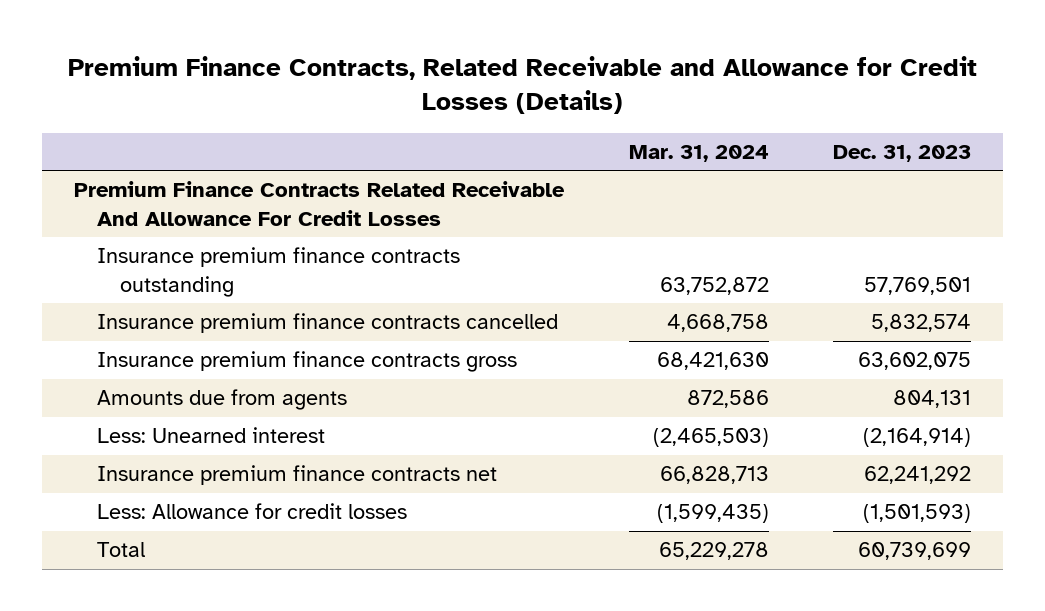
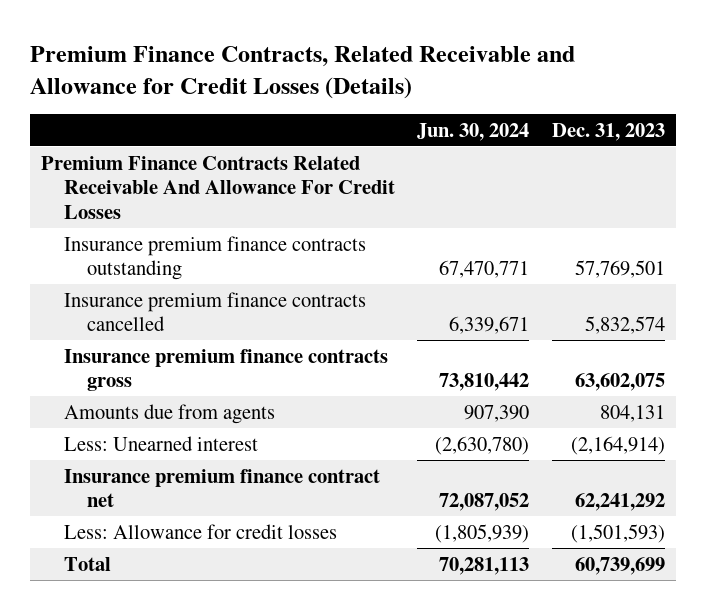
- | Mar. 31, 2024 | Dec. 31, 2023
+ | Jun. 30, 2024 | Dec. 31, 2023
- Insurance premium finance contracts net | 66,828,713 | 62,241,292
+ Insurance premium finance contract net | 72,087,052 | 62,241,292

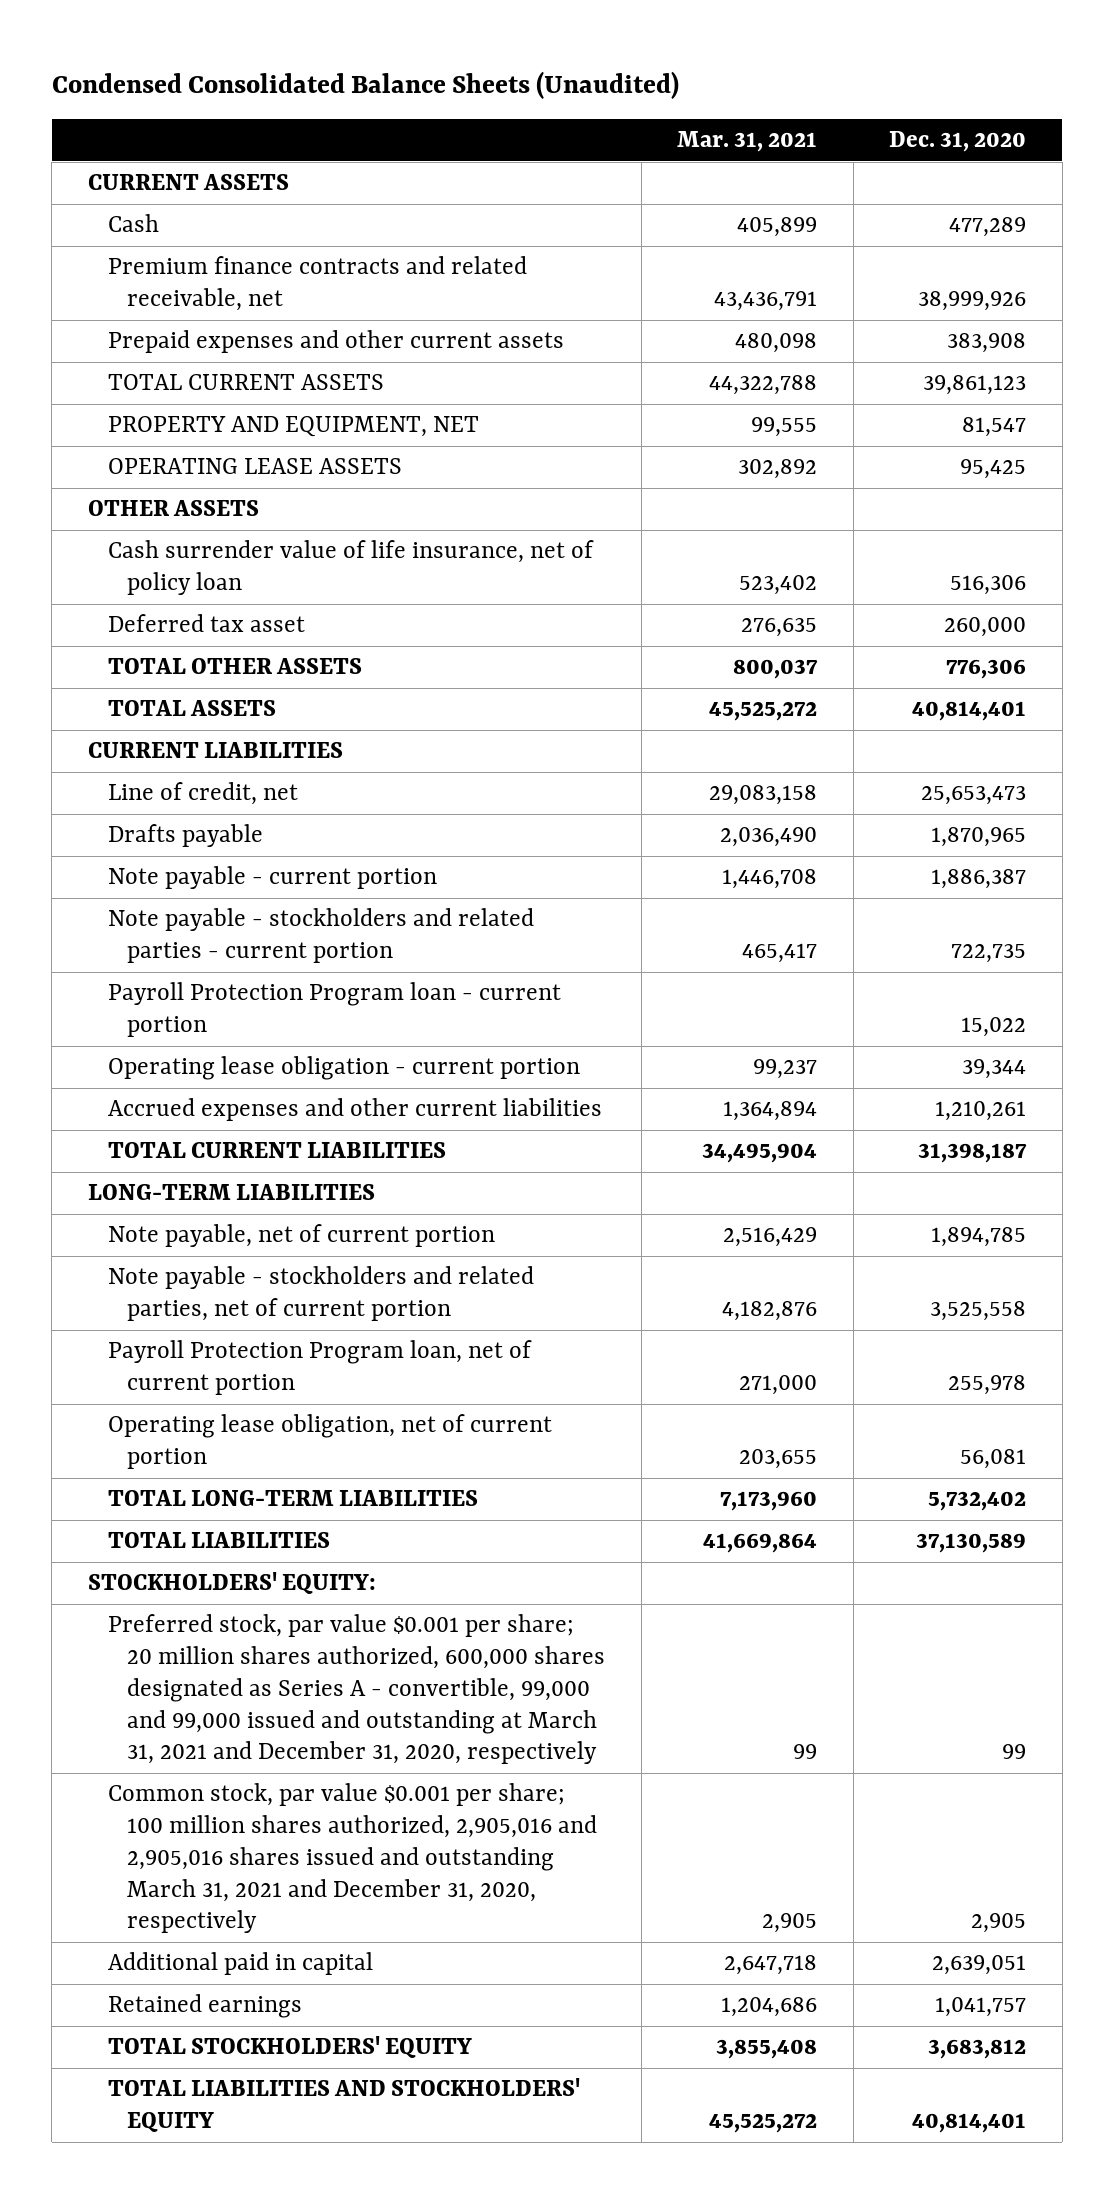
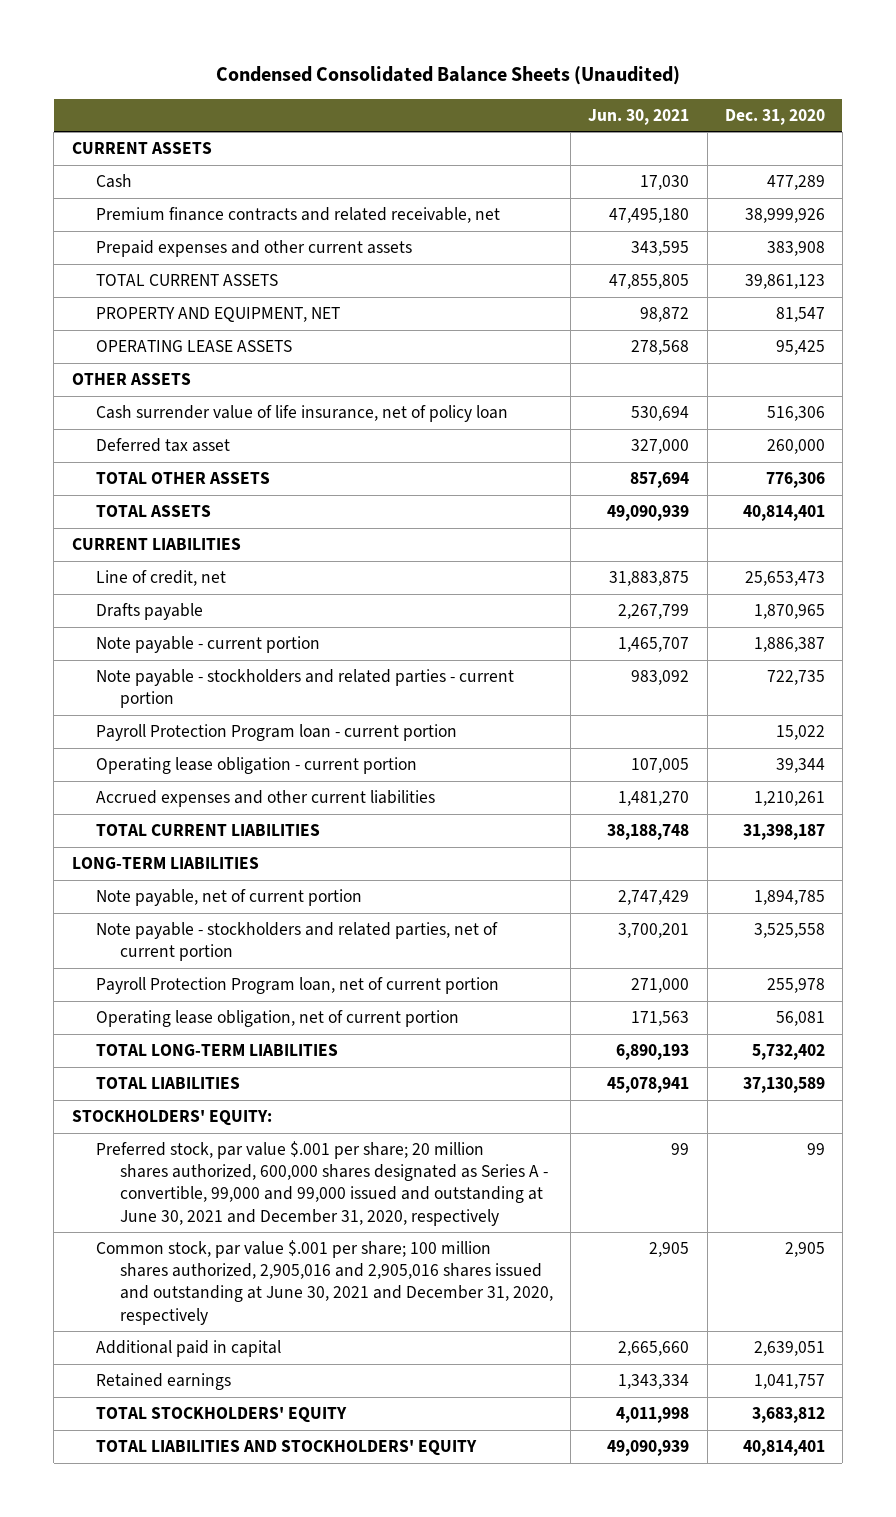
- | Mar. 31, 2021 | Dec. 31, 2020
+ | Jun. 30, 2021 | Dec. 31, 2020
- Preferred stock, par value $0.001 per share; 20 million shares authorized, 600,000 shares designated as Series A - convertible, 99,000 and 99,000 issued and outstanding at March 31, 2021 and December 31, 2020, respectively | 99 | 99
- Common stock, par value $0.001 per share; 100 million shares authorized, 2,905,016 and 2,905,016 shares issued and outstanding March 31, 2021 and December 31, 2020, respectively | 2,905 | 2,905
+ Preferred stock, par value $.001 per share; 20 million shares authorized, 600,000 shares designated as Series A - convertible, 99,000 and 99,000 issued and outstanding at June 30, 2021 and December 31, 2020, respectively | 99 | 99
+ Common stock, par value $.001 per share; 100 million shares authorized, 2,905,016 and 2,905,016 shares issued and outstanding at June 30, 2021 and December 31, 2020, respectively | 2,905 | 2,905

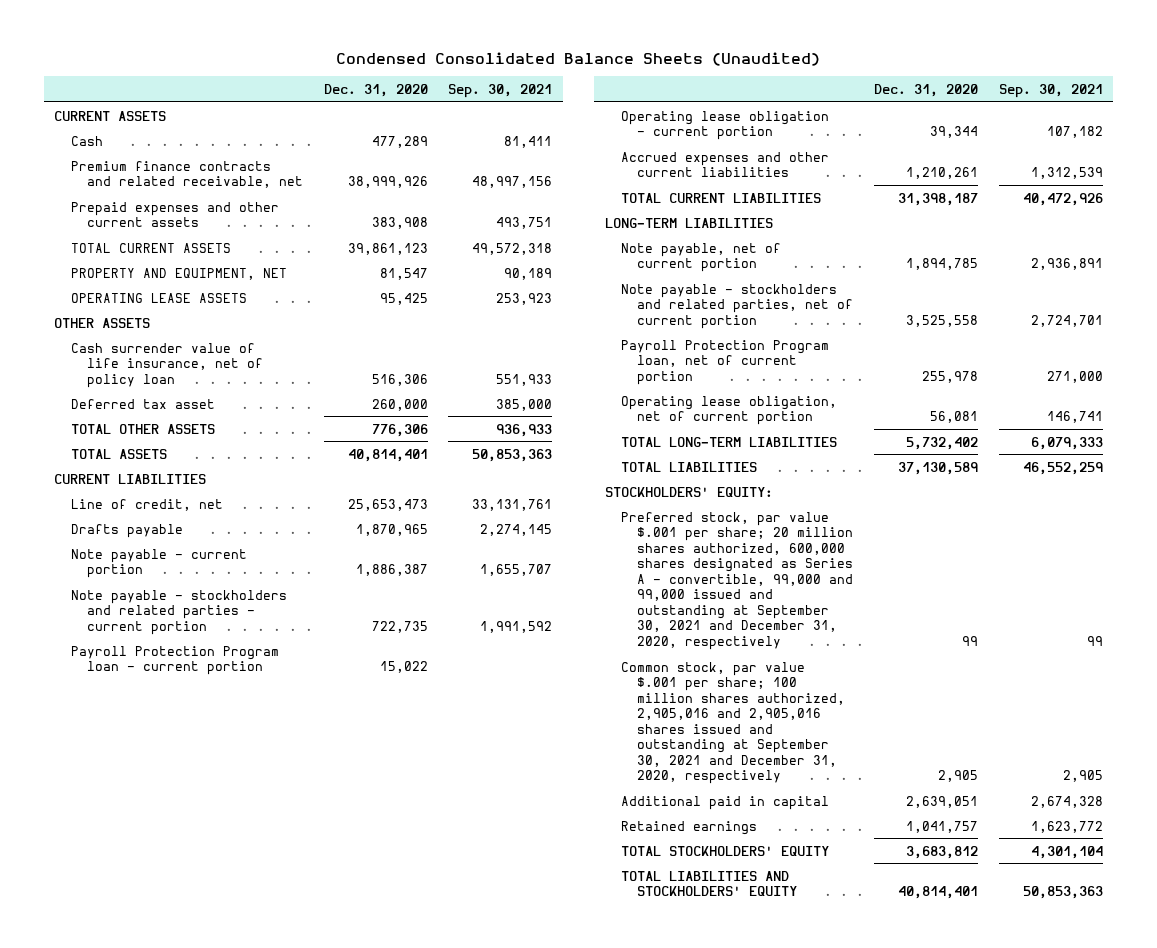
- | Jun. 30, 2021 | Dec. 31, 2020
+ | Dec. 31, 2020 | Sep. 30, 2021
- Preferred stock, par value $.001 per share; 20 million shares authorized, 600,000 shares designated as Series A - convertible, 99,000 and 99,000 issued and outstanding at June 30, 2021 and December 31, 2020, respectively | 99 | 99
- Common stock, par value $.001 per share; 100 million shares authorized, 2,905,016 and 2,905,016 shares issued and outstanding at June 30, 2021 and December 31, 2020, respectively | 2,905 | 2,905
+ Preferred stock, par value $.001 per share; 20 million shares authorized, 600,000 shares designated as Series A - convertible, 99,000 and 99,000 issued and outstanding at September 30, 2021 and December 31, 2020, respectively | 99 | 99
+ Common stock, par value $.001 per share; 100 million shares authorized, 2,905,016 and 2,905,016 shares issued and outstanding at September 30, 2021 and December 31, 2020, respectively | 2,905 | 2,905

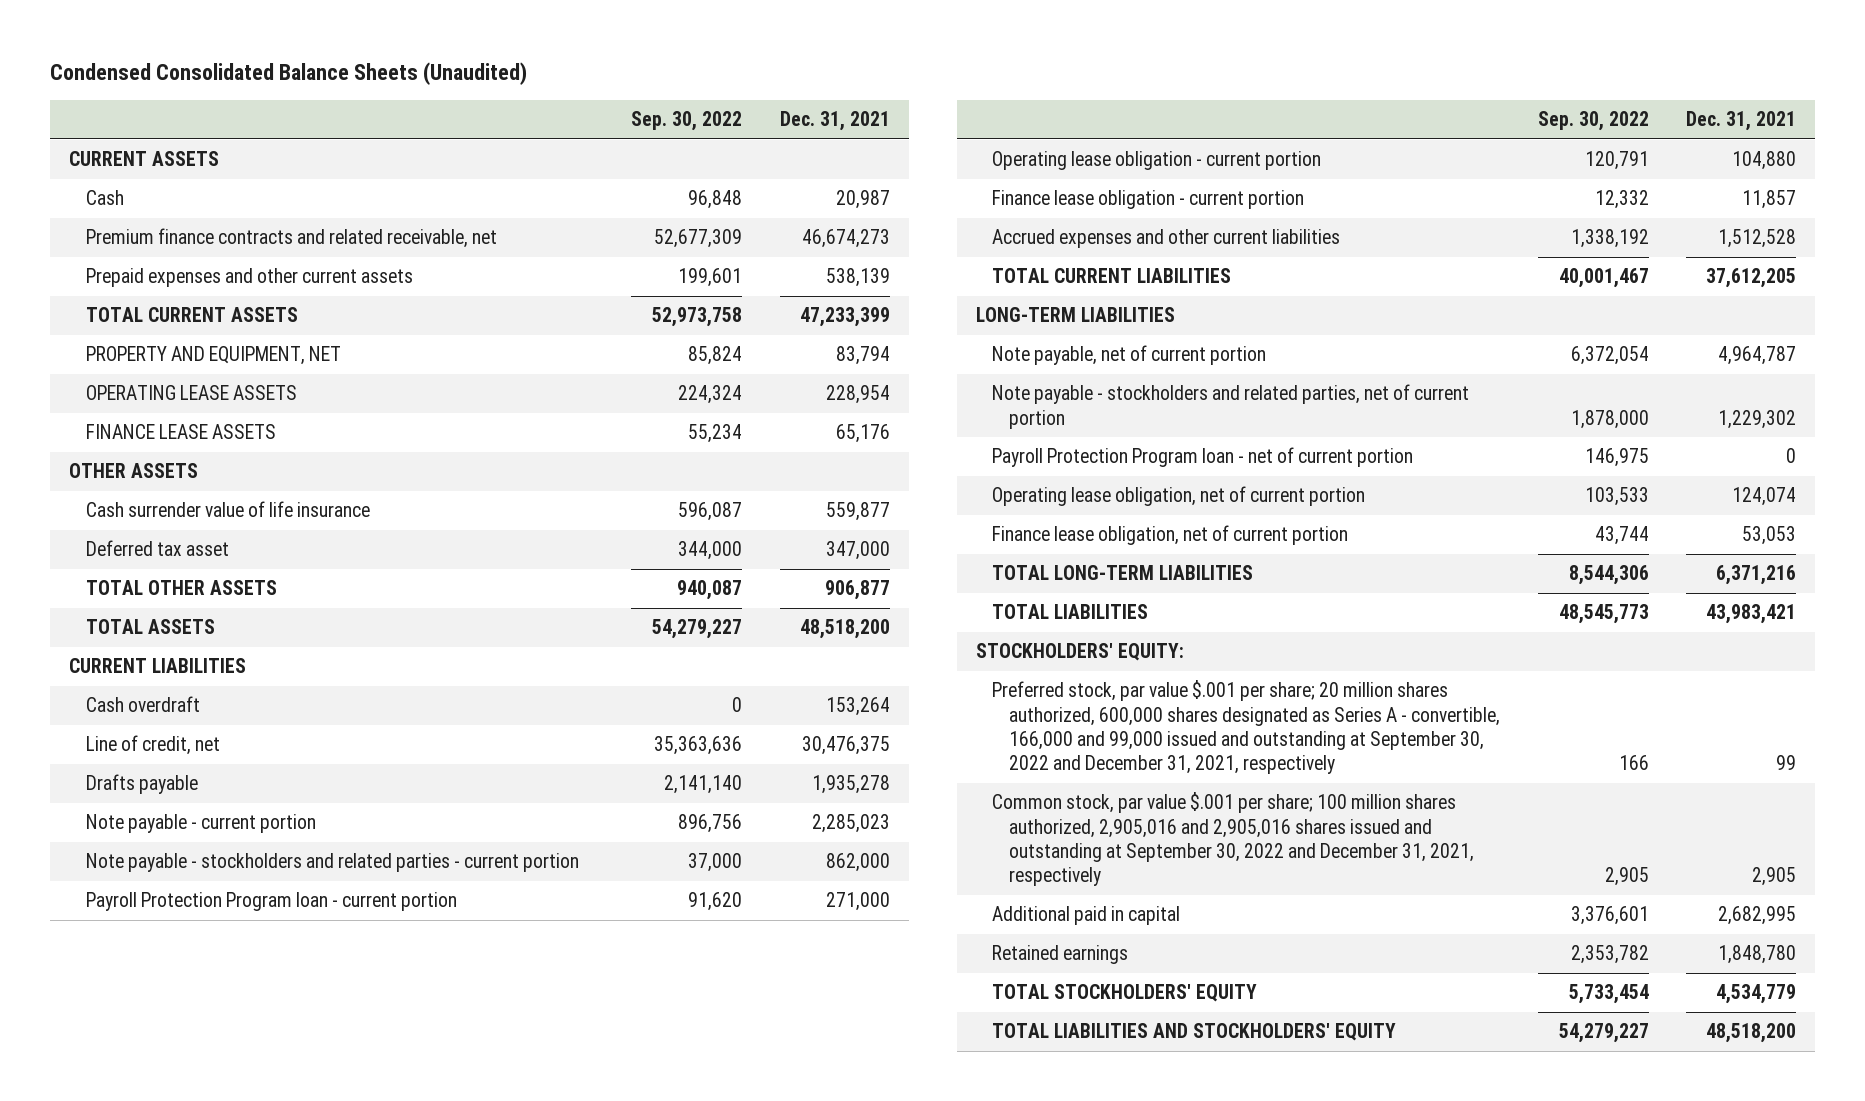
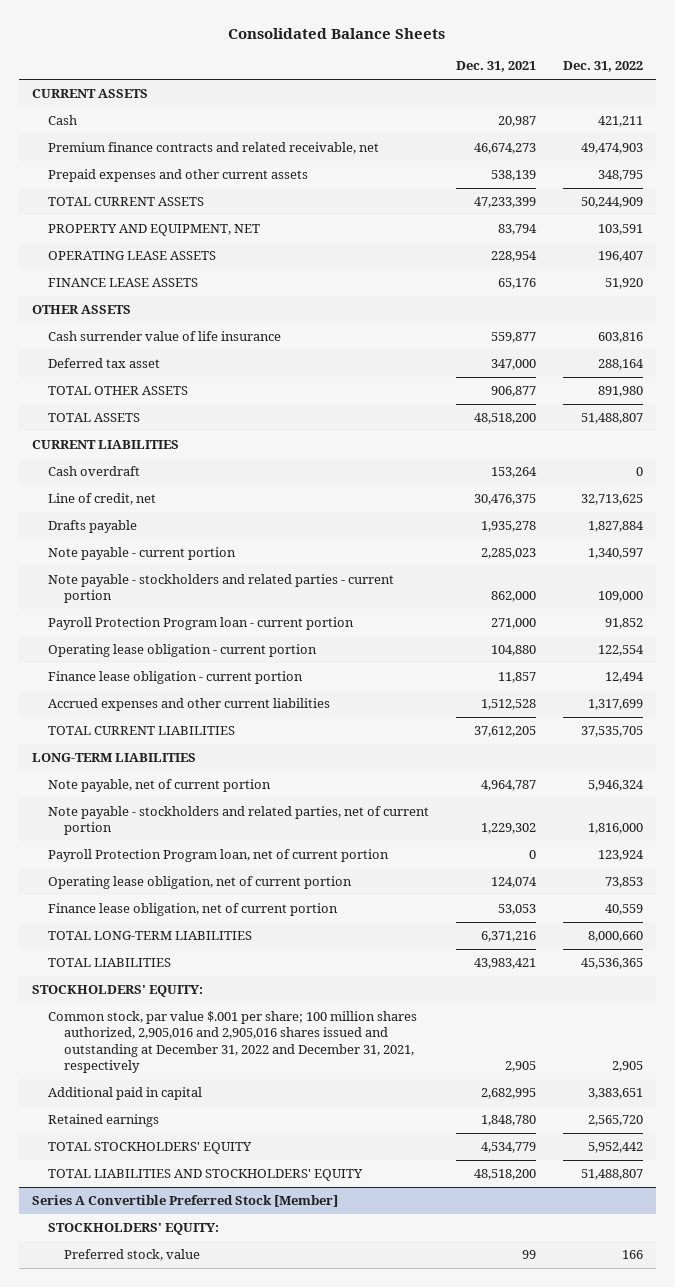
- Condensed Consolidated Balance Sheets (Unaudited)
+ Consolidated Balance Sheets
- | Sep. 30, 2022 | Dec. 31, 2021
+ | Dec. 31, 2021 | Dec. 31, 2022
- Payroll Protection Program loan - net of current portion | 146,975 | 0
+ Payroll Protection Program loan, net of current portion | 0 | 123,924
- Preferred stock, par value $.001 per share; 20 million shares authorized, 600,000 shares designated as Series A - convertible, 166,000 and 99,000 issued and outstanding at September 30, 2022 and December 31, 2021, respectively | 166 | 99
- Common stock, par value $.001 per share; 100 million shares authorized, 2,905,016 and 2,905,016 shares issued and outstanding at September 30, 2022 and December 31, 2021, respectively | 2,905 | 2,905
+ Common stock, par value $.001 per share; 100 million shares authorized, 2,905,016 and 2,905,016 shares issued and outstanding at December 31, 2022 and December 31, 2021, respectively | 2,905 | 2,905
+ Series A Convertible Preferred Stock [Member]
+ STOCKHOLDERS' EQUITY:
+ Preferred stock, value | 99 | 166

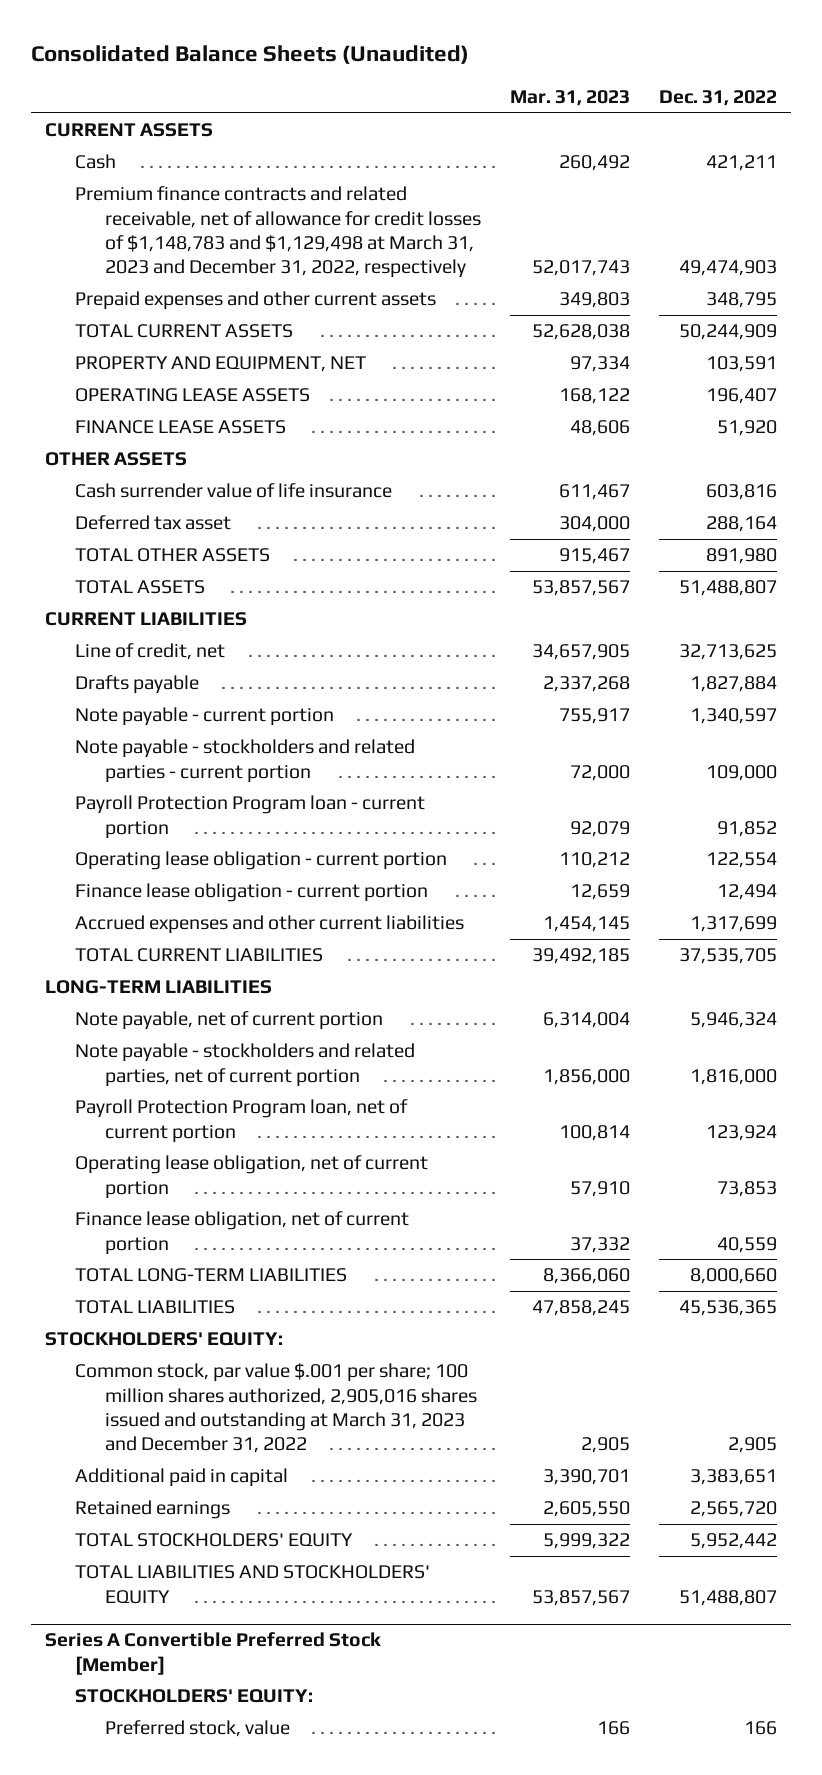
- Consolidated Balance Sheets
+ Consolidated Balance Sheets (Unaudited)
- | Dec. 31, 2021 | Dec. 31, 2022
+ | Mar. 31, 2023 | Dec. 31, 2022
- Premium finance contracts and related receivable, net | 46,674,273 | 49,474,903
+ Premium finance contracts and related receivable, net of allowance for credit losses of $1,148,783 and $1,129,498 at March 31, 2023 and December 31, 2022, respectively | 52,017,743 | 49,474,903
- Cash overdraft | 153,264 | 0
- Common stock, par value $.001 per share; 100 million shares authorized, 2,905,016 and 2,905,016 shares issued and outstanding at December 31, 2022 and December 31, 2021, respectively | 2,905 | 2,905
+ Common stock, par value $.001 per share; 100 million shares authorized, 2,905,016 shares issued and outstanding at March 31, 2023 and December 31, 2022 | 2,905 | 2,905

